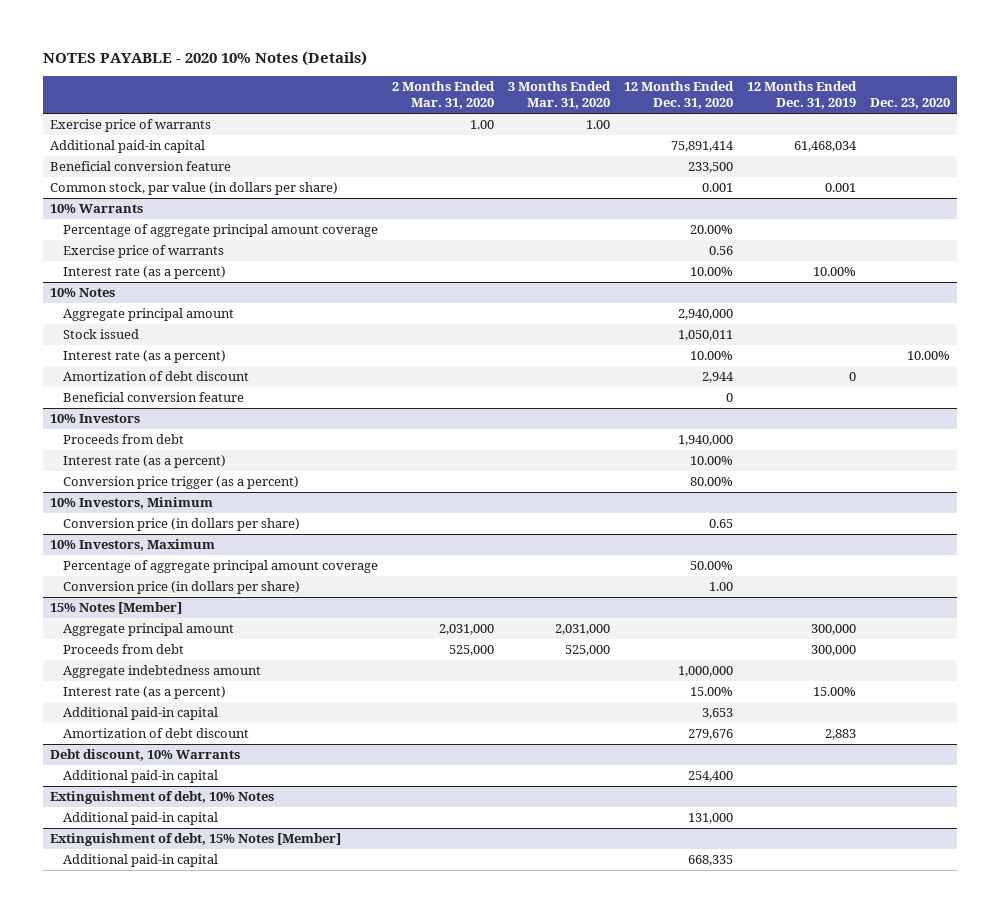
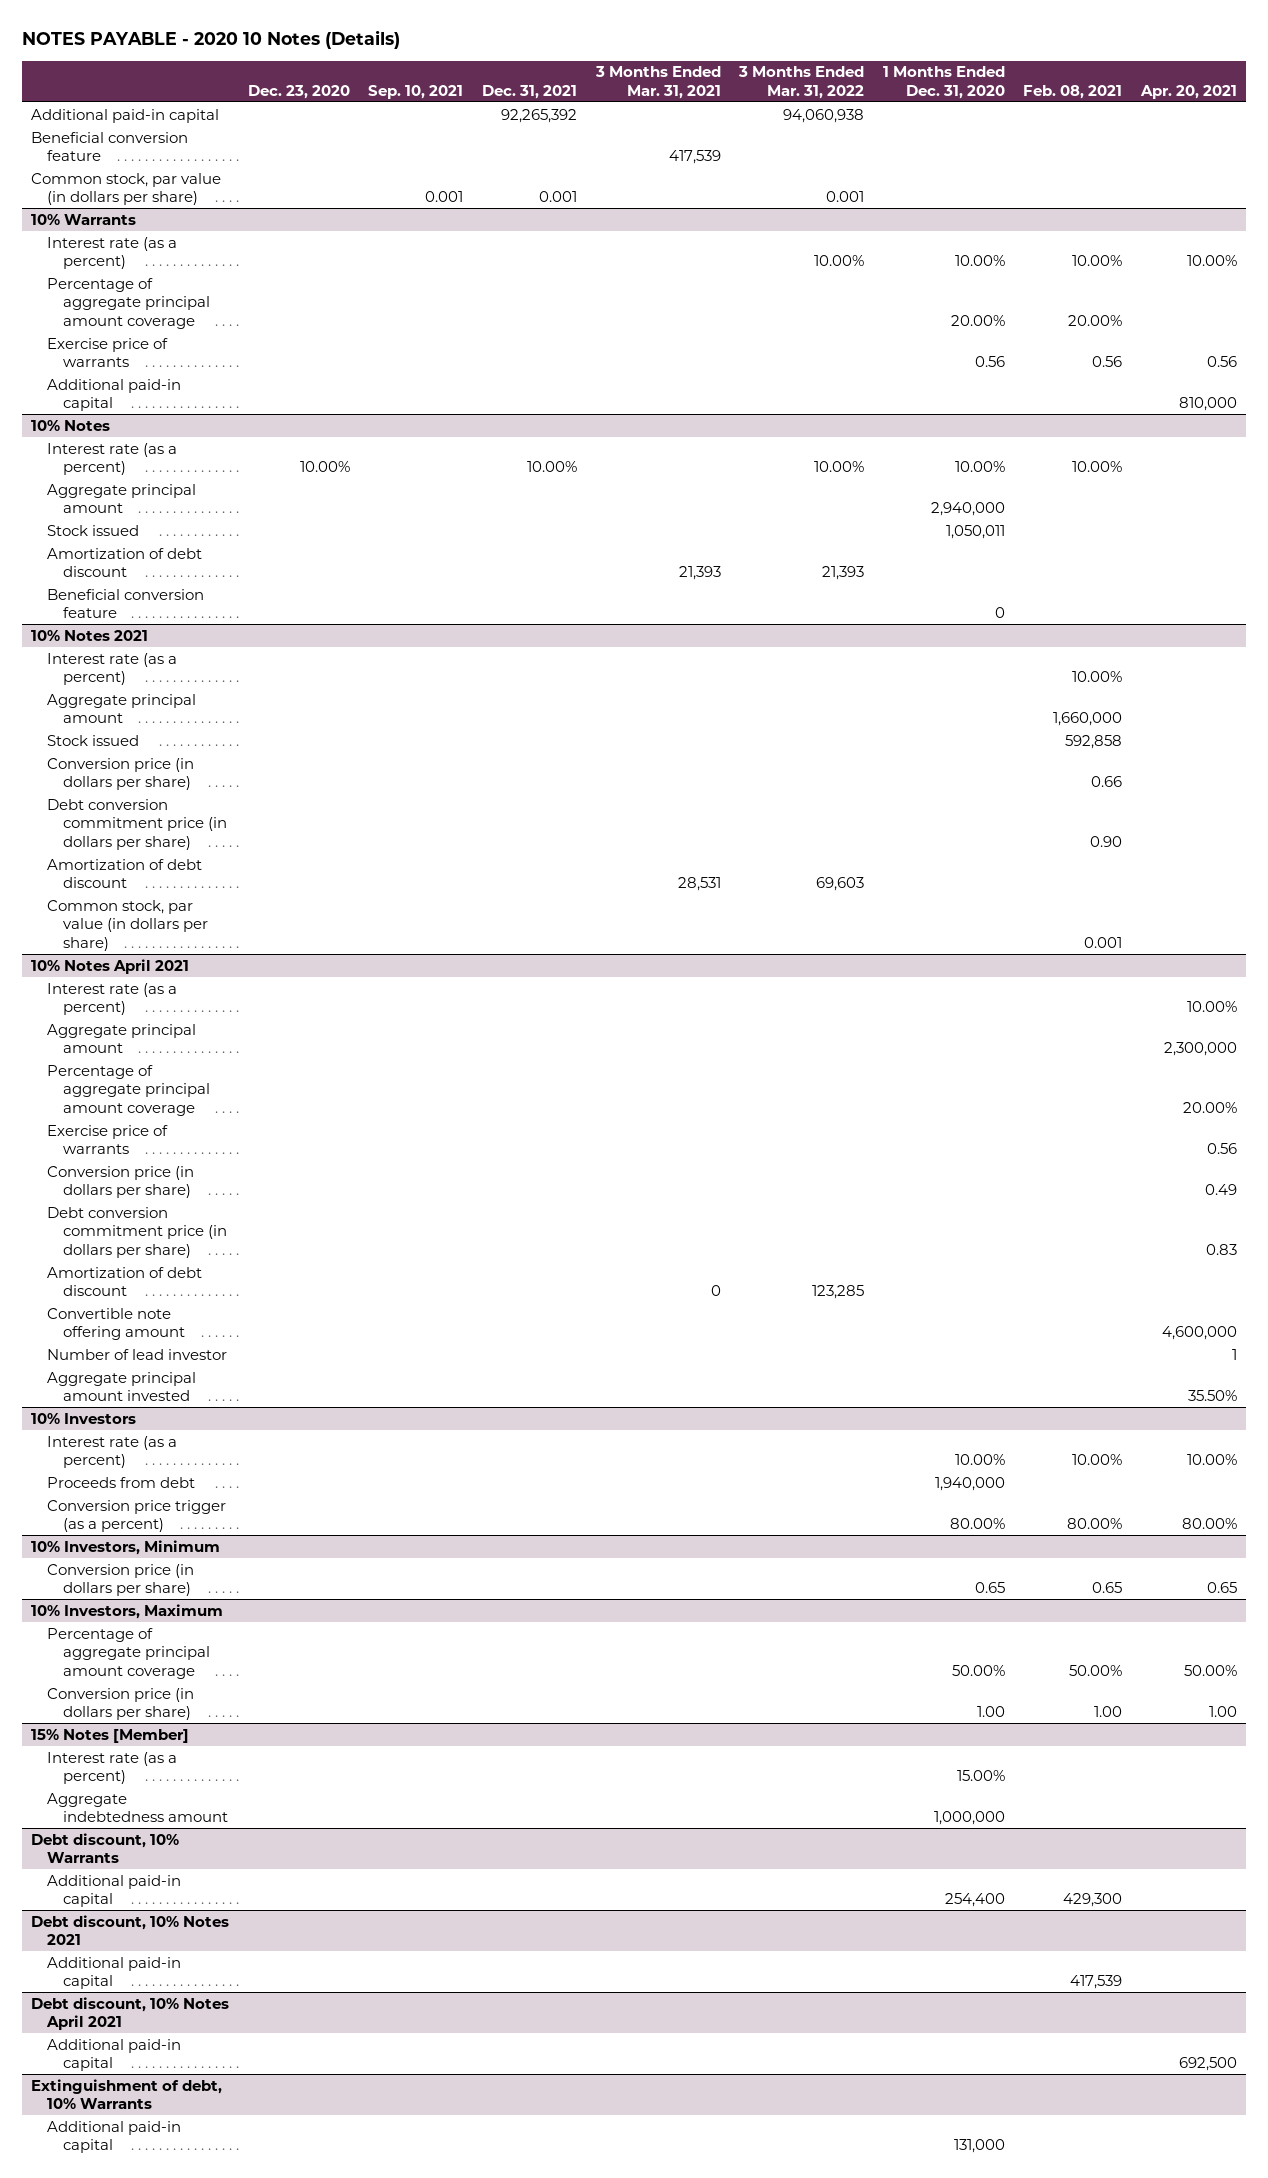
- NOTES PAYABLE - 2020 10% Notes (Details)
+ NOTES PAYABLE - 2020 10 Notes (Details)
- | 2 Months Ended Mar. 31, 2020 | 3 Months Ended Mar. 31, 2020 | 12 Months Ended Dec. 31, 2020 | 12 Months Ended Dec. 31, 2019 | Dec. 23, 2020
+ | Dec. 23, 2020 | Sep. 10, 2021 | Dec. 31, 2021 | 3 Months Ended Mar. 31, 2021 | 3 Months Ended Mar. 31, 2022 | 1 Months Ended Dec. 31, 2020 | Feb. 08, 2021 | Apr. 20, 2021
- Exercise price of warrants | 1.00 | 1.00 | | |
@ 10% Warrants
moved up: Interest rate (as a percent) | | | | | 10.00% | 10.00% | 10.00% | 10.00%
+ Additional paid-in capital | | | | | | | | 810,000
@ 10% Notes
moved up: Interest rate (as a percent) | 10.00% | | 10.00% | | 10.00% | 10.00% | 10.00% |
+ 10% Notes 2021
+ Interest rate (as a percent) | | | | | | | 10.00% |
+ Aggregate principal amount | | | | | | | 1,660,000 |
+ Stock issued | | | | | | | 592,858 |
+ Conversion price (in dollars per share) | | | | | | | 0.66 |
+ Debt conversion commitment price (in dollars per share) | | | | | | | 0.90 |
+ Amortization of debt discount | | | | 28,531 | 69,603 | | |
+ Common stock, par value (in dollars per share) | | | | | | | 0.001 |
+ 10% Notes April 2021
+ Interest rate (as a percent) | | | | | | | | 10.00%
+ Aggregate principal amount | | | | | | | | 2,300,000
+ Percentage of aggregate principal amount coverage | | | | | | | | 20.00%
+ Exercise price of warrants | | | | | | | | 0.56
+ Conversion price (in dollars per share) | | | | | | | | 0.49
+ Debt conversion commitment price (in dollars per share) | | | | | | | | 0.83
+ Amortization of debt discount | | | | 0 | 123,285 | | |
+ Convertible note offering amount | | | | | | | | 4,600,000
+ Number of lead investor | | | | | | | | 1
+ Aggregate principal amount invested | | | | | | | | 35.50%
@ 10% Investors
moved down: Proceeds from debt | | | | | | 1,940,000 | |
@ 15% Notes [Member]
- Aggregate principal amount | 2,031,000 | 2,031,000 | | 300,000 |
- Proceeds from debt | 525,000 | 525,000 | | 300,000 |
- Additional paid-in capital | | | 3,653 | |
- Amortization of debt discount | | | 279,676 | 2,883 |
moved down: Aggregate indebtedness amount | | | | | | 1,000,000 | |
- Extinguishment of debt, 10% Notes
+ Debt discount, 10% Notes 2021
+ Additional paid-in capital | | | | | | | 417,539 |
+ Debt discount, 10% Notes April 2021
+ Additional paid-in capital | | | | | | | | 692,500
+ Extinguishment of debt, 10% Warrants
- Extinguishment of debt, 15% Notes [Member]
- Additional paid-in capital | | | 668,335 | |

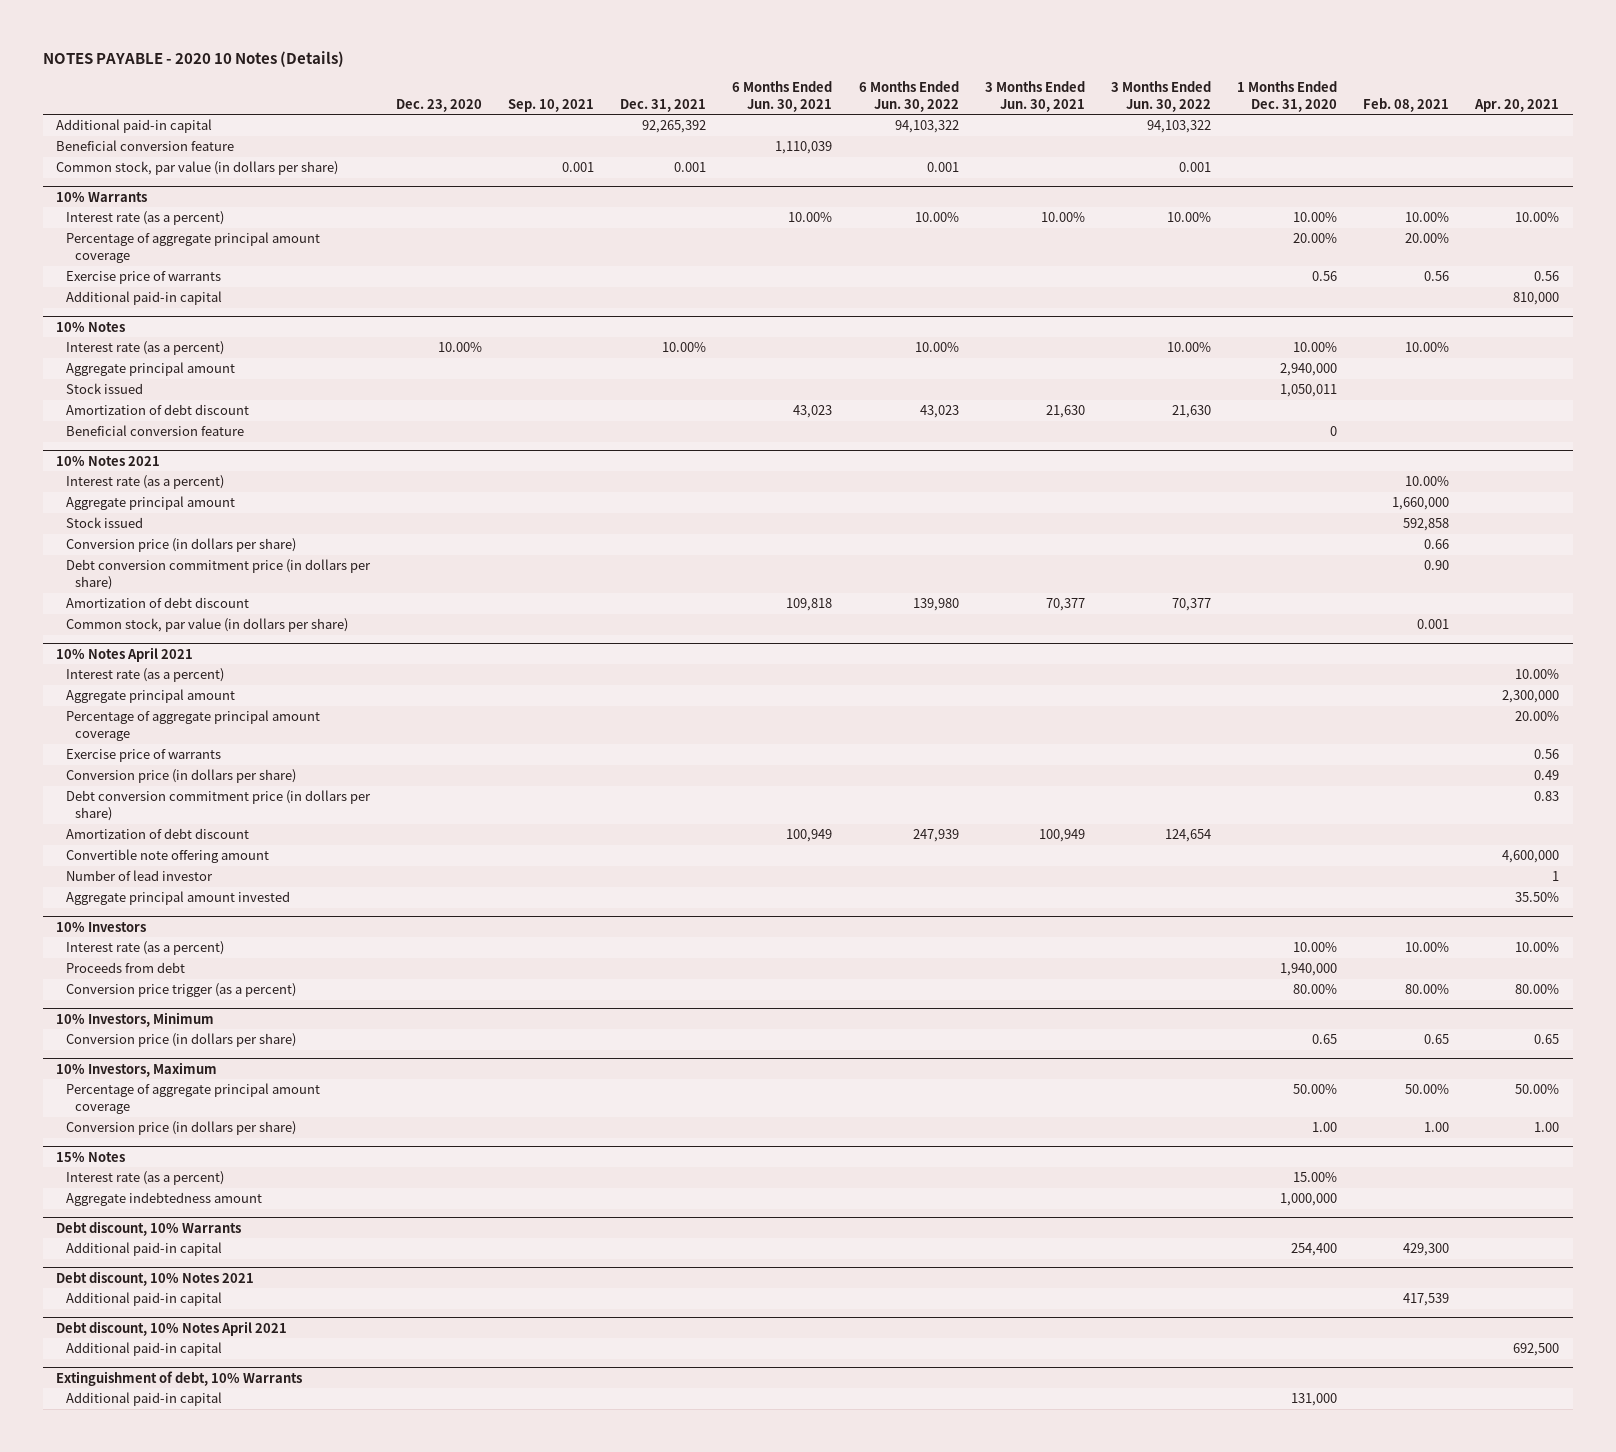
- | Dec. 23, 2020 | Sep. 10, 2021 | Dec. 31, 2021 | 3 Months Ended Mar. 31, 2021 | 3 Months Ended Mar. 31, 2022 | 1 Months Ended Dec. 31, 2020 | Feb. 08, 2021 | Apr. 20, 2021
+ | Dec. 23, 2020 | Sep. 10, 2021 | Dec. 31, 2021 | 6 Months Ended Jun. 30, 2021 | 6 Months Ended Jun. 30, 2022 | 3 Months Ended Jun. 30, 2021 | 3 Months Ended Jun. 30, 2022 | 1 Months Ended Dec. 31, 2020 | Feb. 08, 2021 | Apr. 20, 2021
- 15% Notes [Member]
+ 15% Notes

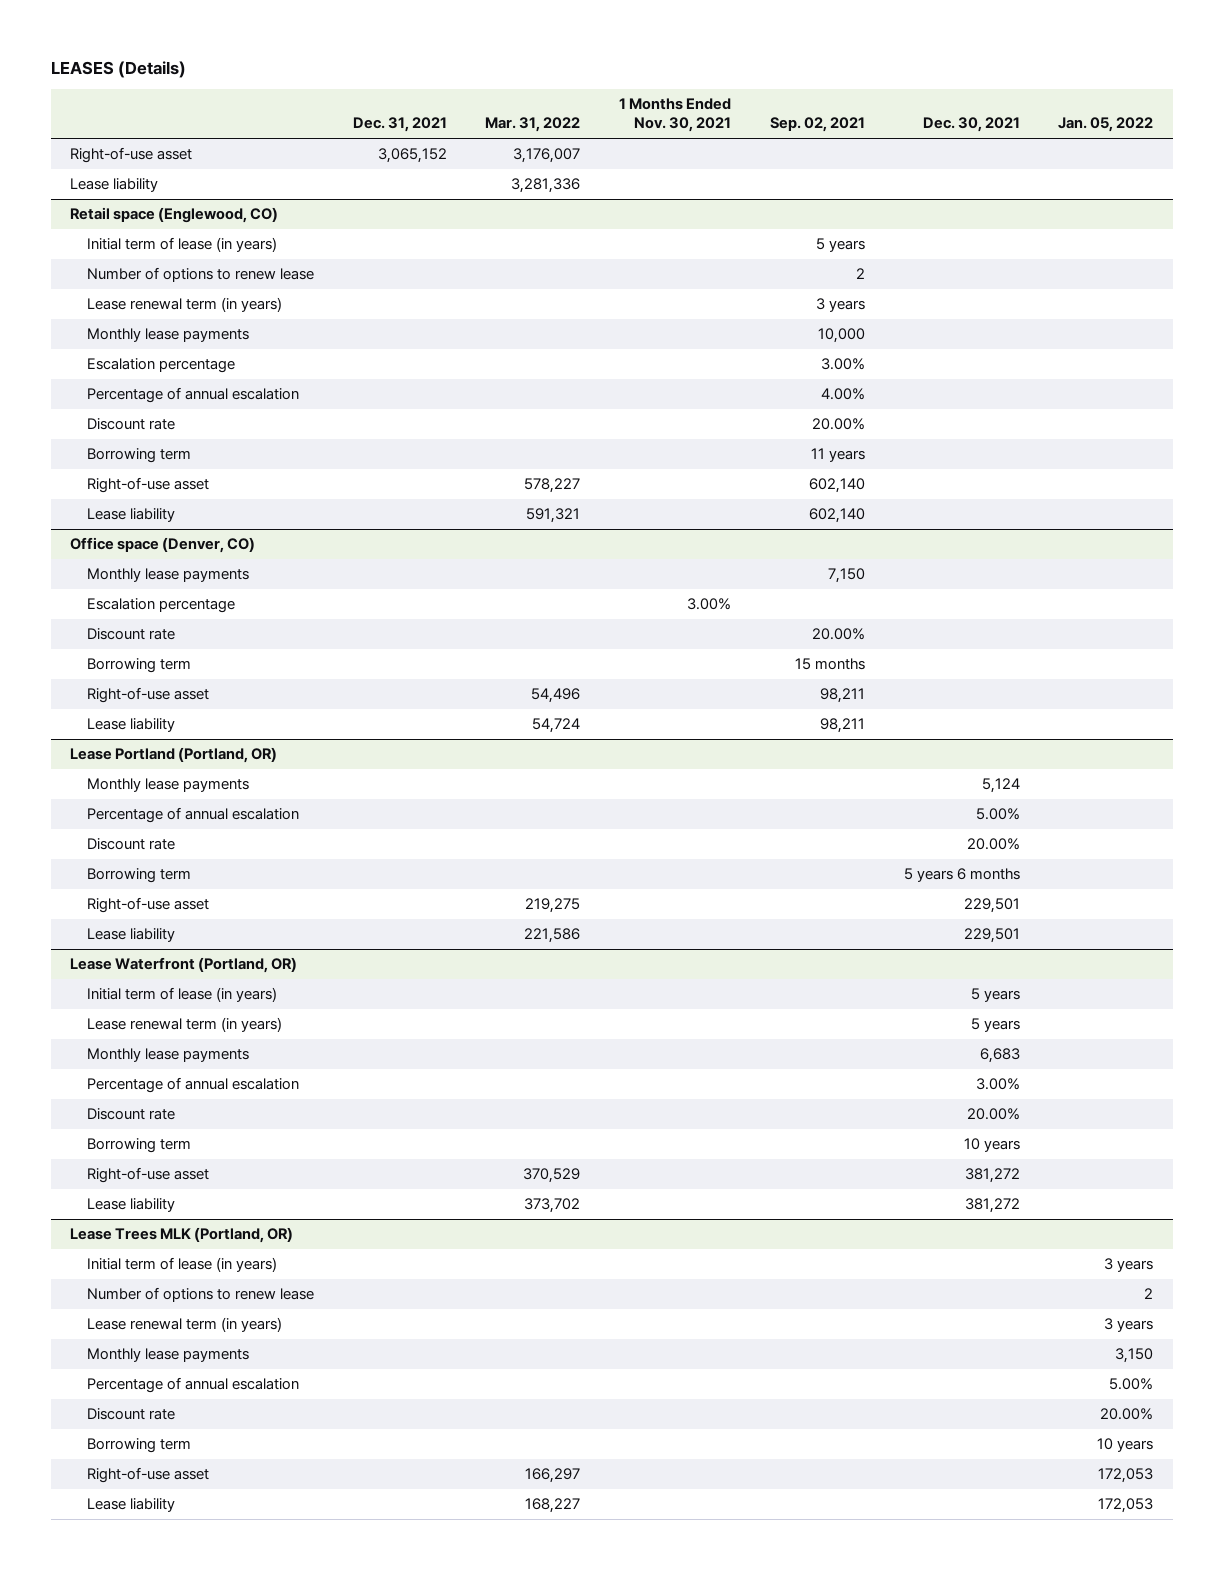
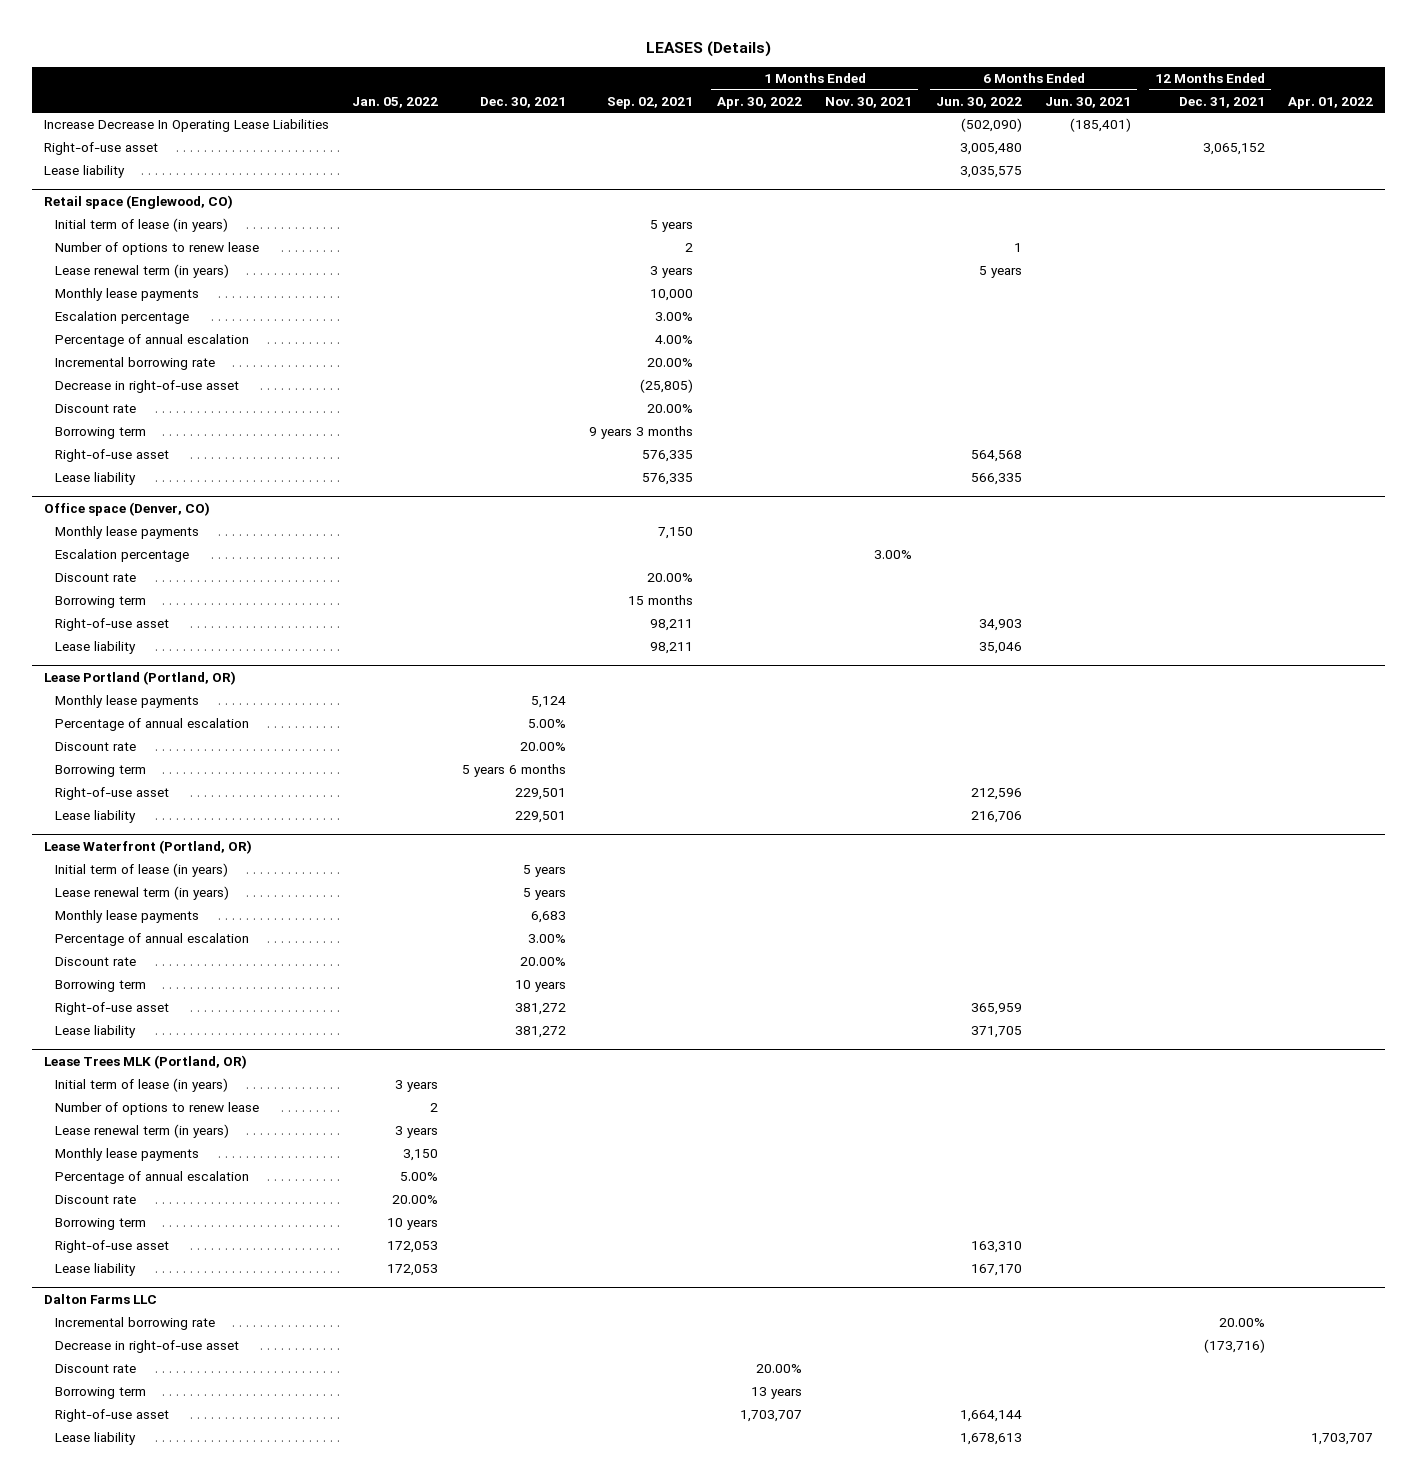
- | Dec. 31, 2021 | Mar. 31, 2022 | 1 Months Ended Nov. 30, 2021 | Sep. 02, 2021 | Dec. 30, 2021 | Jan. 05, 2022
+ | Jan. 05, 2022 | Dec. 30, 2021 | Sep. 02, 2021 | 1 Months Ended Apr. 30, 2022 | 1 Months Ended Nov. 30, 2021 | 6 Months Ended Jun. 30, 2022 | 6 Months Ended Jun. 30, 2021 | 12 Months Ended Dec. 31, 2021 | Apr. 01, 2022
+ Increase Decrease In Operating Lease Liabilities | | | | | | (502,090) | (185,401) | |
@ Retail space (Englewood, CO)
+ Incremental borrowing rate | | | 20.00% | | | | | |
+ Decrease in right-of-use asset | | | (25,805) | | | | | |
- Borrowing term | | | | 11 years | |
- Right-of-use asset | | 578,227 | | 602,140 | |
- Lease liability | | 591,321 | | 602,140 | |
+ Borrowing term | | | 9 years 3 months | | | | | |
+ Right-of-use asset | | | 576,335 | | | 564,568 | | |
+ Lease liability | | | 576,335 | | | 566,335 | | |
+ Dalton Farms LLC
+ Incremental borrowing rate | | | | | | | | 20.00% |
+ Decrease in right-of-use asset | | | | | | | | (173,716) |
+ Discount rate | | | | 20.00% | | | | |
+ Borrowing term | | | | 13 years | | | | |
+ Right-of-use asset | | | | 1,703,707 | | 1,664,144 | | |
+ Lease liability | | | | | | 1,678,613 | | | 1,703,707

